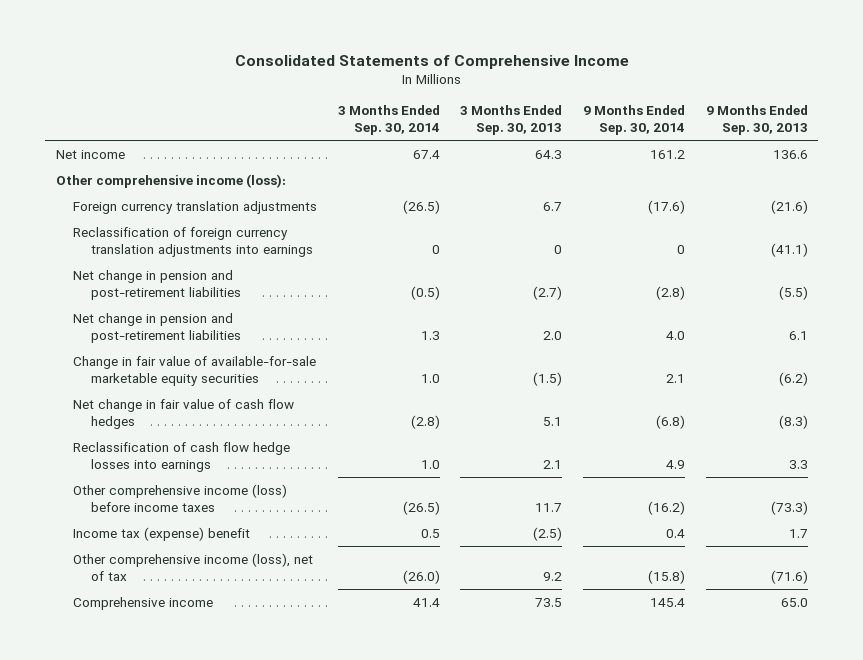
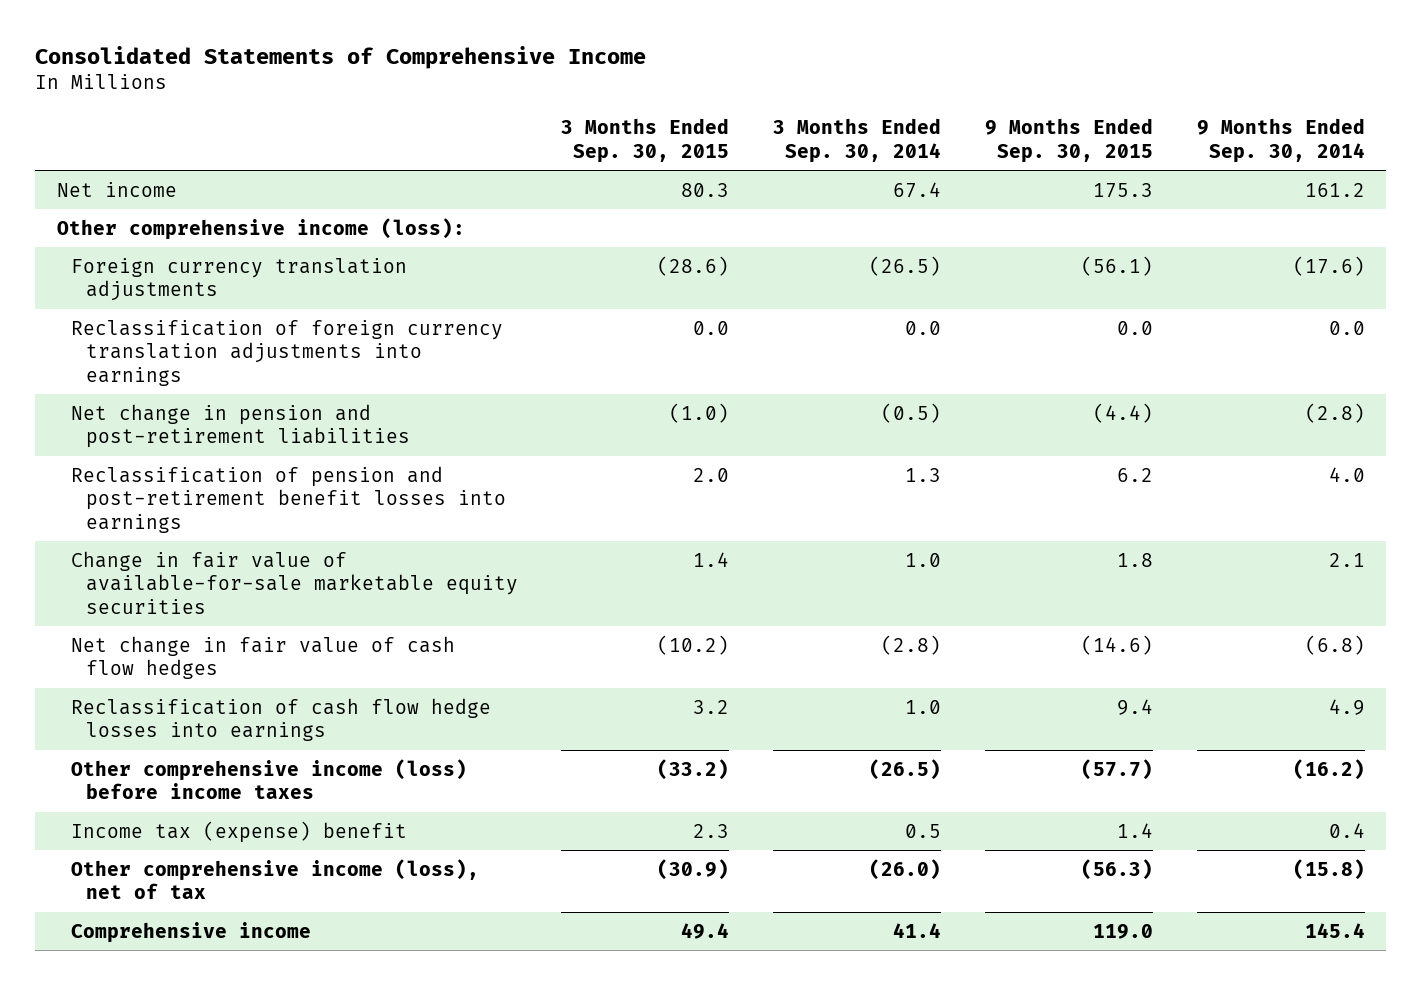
- | 3 Months Ended Sep. 30, 2014 | 3 Months Ended Sep. 30, 2013 | 9 Months Ended Sep. 30, 2014 | 9 Months Ended Sep. 30, 2013
+ | 3 Months Ended Sep. 30, 2015 | 3 Months Ended Sep. 30, 2014 | 9 Months Ended Sep. 30, 2015 | 9 Months Ended Sep. 30, 2014
- Reclassification of foreign currency translation adjustments into earnings | 0 | 0 | 0 | (41.1)
+ Reclassification of foreign currency translation adjustments into earnings | 0.0 | 0.0 | 0.0 | 0.0
- Net change in pension and post-retirement liabilities | 1.3 | 2.0 | 4.0 | 6.1
+ Reclassification of pension and post-retirement benefit losses into earnings | 2.0 | 1.3 | 6.2 | 4.0

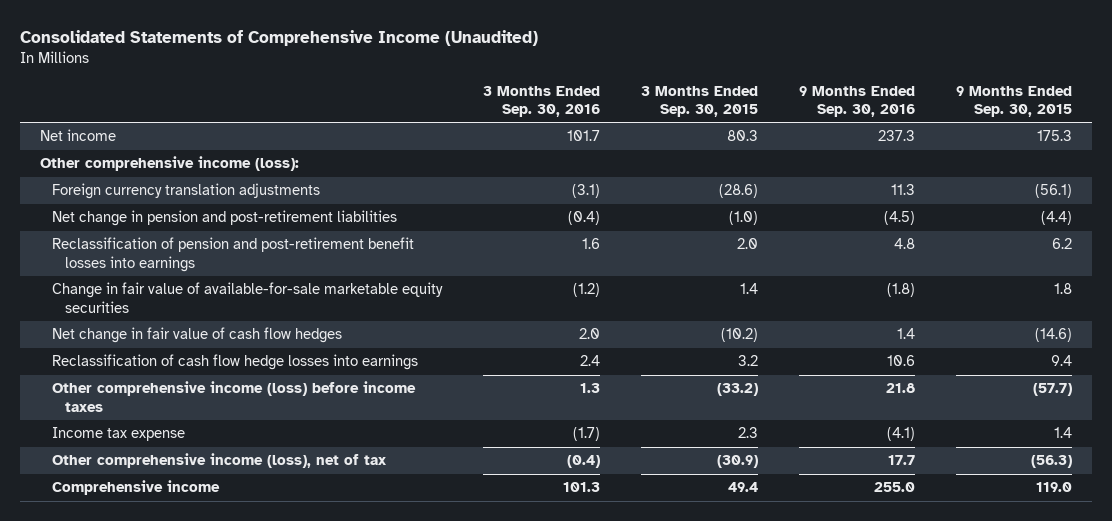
- Consolidated Statements of Comprehensive Income
+ Consolidated Statements of Comprehensive Income (Unaudited)
- | 3 Months Ended Sep. 30, 2015 | 3 Months Ended Sep. 30, 2014 | 9 Months Ended Sep. 30, 2015 | 9 Months Ended Sep. 30, 2014
+ | 3 Months Ended Sep. 30, 2016 | 3 Months Ended Sep. 30, 2015 | 9 Months Ended Sep. 30, 2016 | 9 Months Ended Sep. 30, 2015
- Reclassification of foreign currency translation adjustments into earnings | 0.0 | 0.0 | 0.0 | 0.0
- Income tax (expense) benefit | 2.3 | 0.5 | 1.4 | 0.4
+ Income tax expense | (1.7) | 2.3 | (4.1) | 1.4

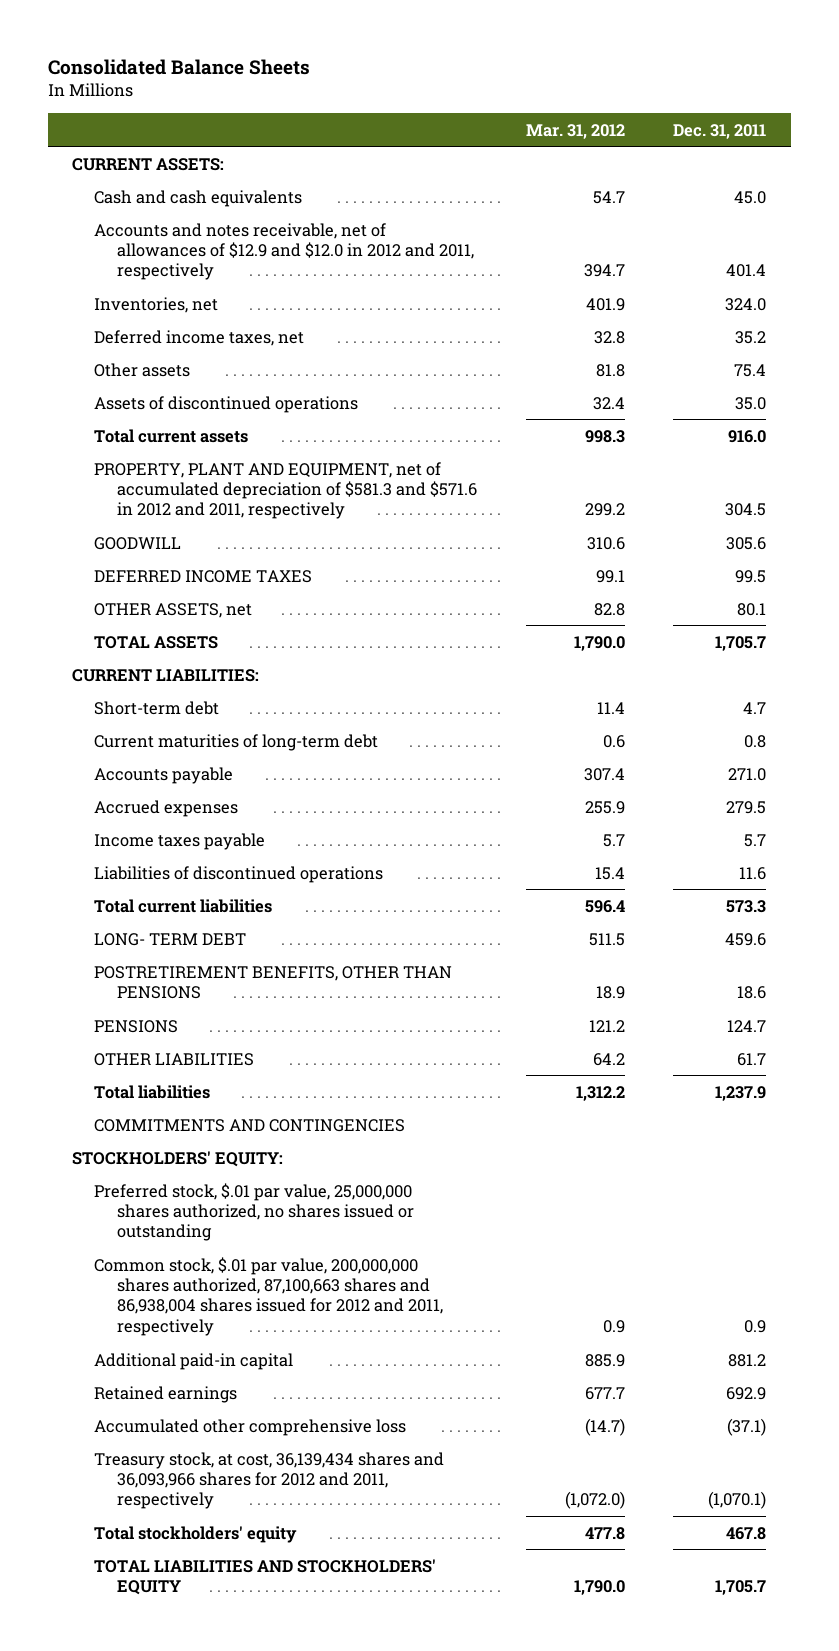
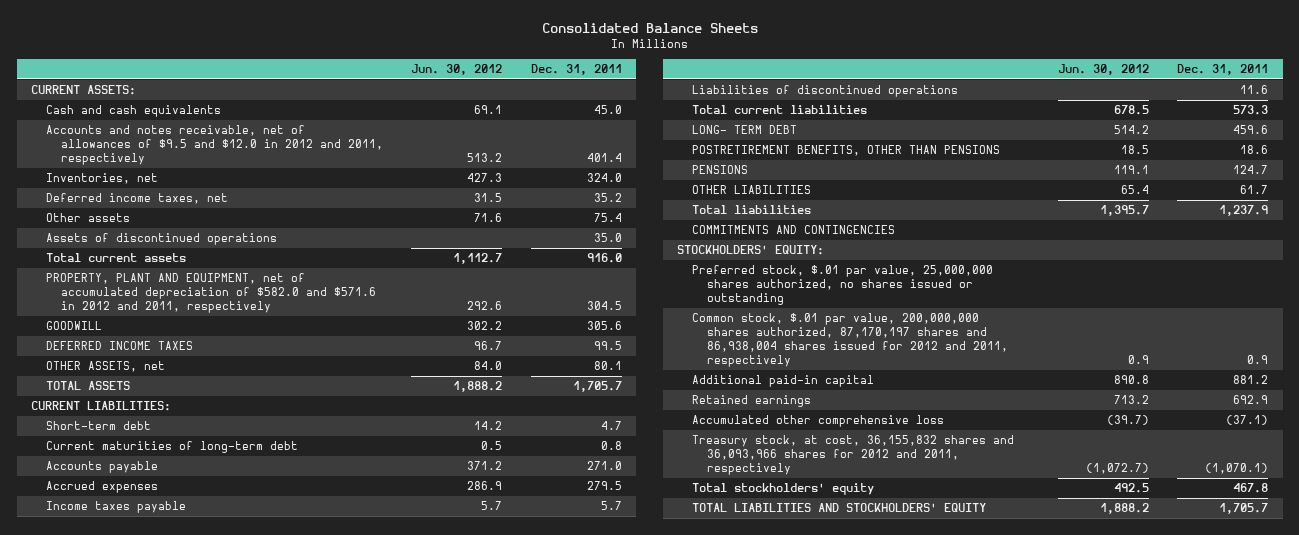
- | Mar. 31, 2012 | Dec. 31, 2011
+ | Jun. 30, 2012 | Dec. 31, 2011
- Accounts and notes receivable, net of allowances of $12.9 and $12.0 in 2012 and 2011, respectively | 394.7 | 401.4
+ Accounts and notes receivable, net of allowances of $9.5 and $12.0 in 2012 and 2011, respectively | 513.2 | 401.4
- PROPERTY, PLANT AND EQUIPMENT, net of accumulated depreciation of $581.3 and $571.6 in 2012 and 2011, respectively | 299.2 | 304.5
+ PROPERTY, PLANT AND EQUIPMENT, net of accumulated depreciation of $582.0 and $571.6 in 2012 and 2011, respectively | 292.6 | 304.5
- Common stock, $.01 par value, 200,000,000 shares authorized, 87,100,663 shares and 86,938,004 shares issued for 2012 and 2011, respectively | 0.9 | 0.9
+ Common stock, $.01 par value, 200,000,000 shares authorized, 87,170,197 shares and 86,938,004 shares issued for 2012 and 2011, respectively | 0.9 | 0.9
- Treasury stock, at cost, 36,139,434 shares and 36,093,966 shares for 2012 and 2011, respectively | (1,072.0) | (1,070.1)
+ Treasury stock, at cost, 36,155,832 shares and 36,093,966 shares for 2012 and 2011, respectively | (1,072.7) | (1,070.1)

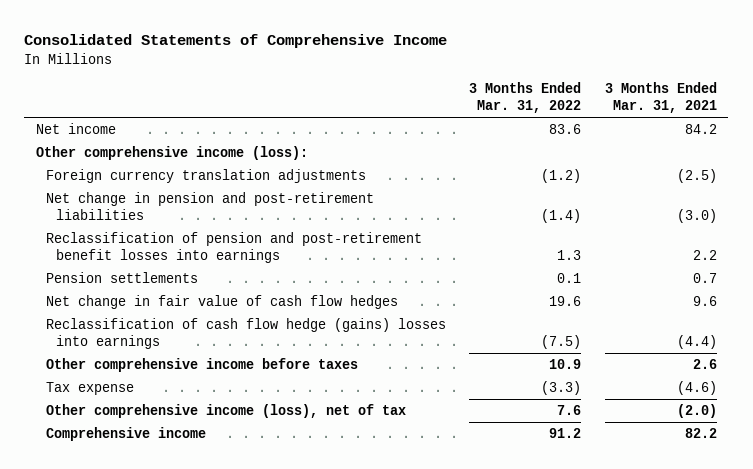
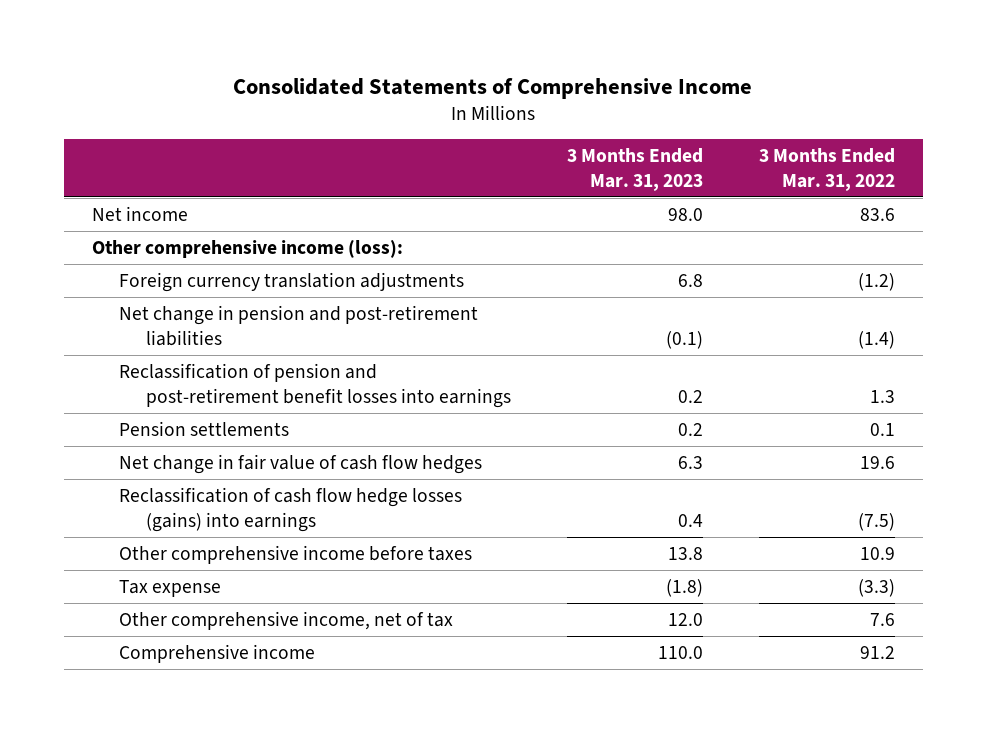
- | 3 Months Ended Mar. 31, 2022 | 3 Months Ended Mar. 31, 2021
+ | 3 Months Ended Mar. 31, 2023 | 3 Months Ended Mar. 31, 2022
- Reclassification of cash flow hedge (gains) losses into earnings | (7.5) | (4.4)
+ Reclassification of cash flow hedge losses (gains) into earnings | 0.4 | (7.5)
- Other comprehensive income (loss), net of tax | 7.6 | (2.0)
+ Other comprehensive income, net of tax | 12.0 | 7.6

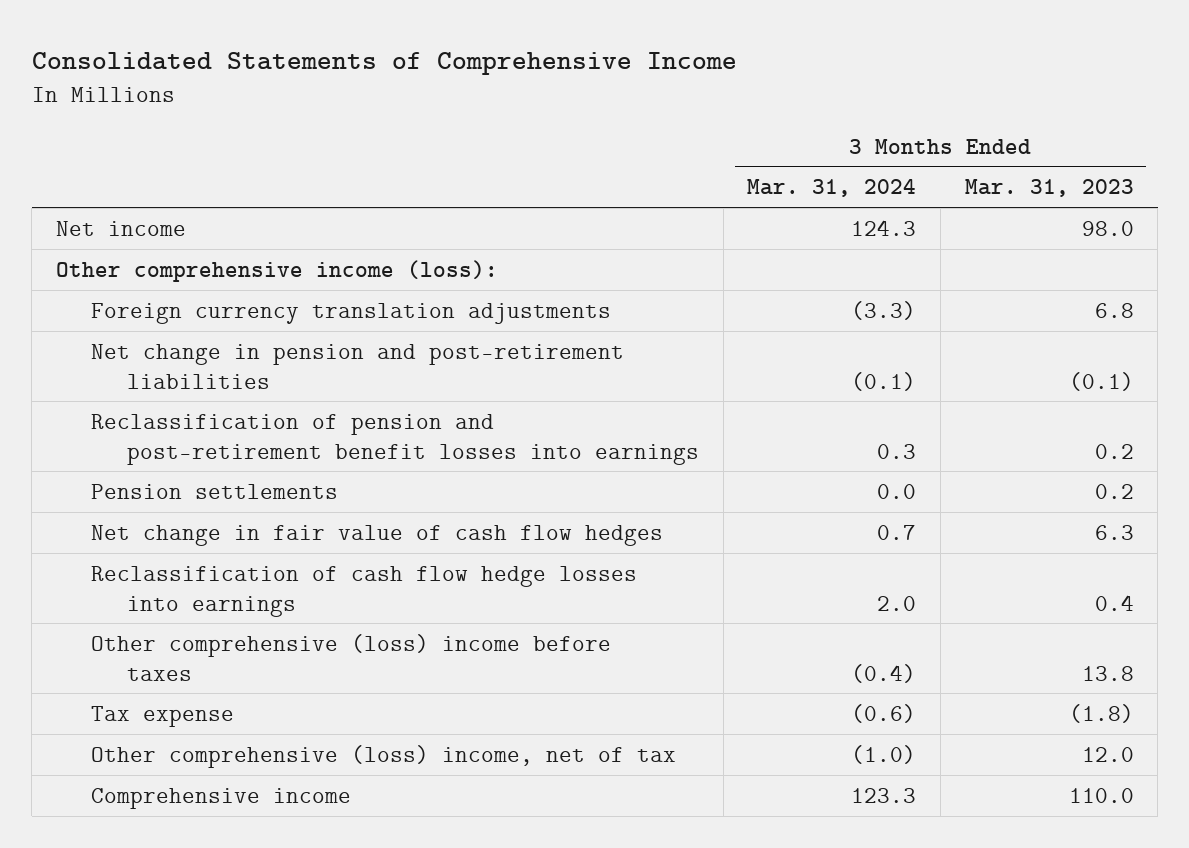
- | 3 Months Ended Mar. 31, 2023 | 3 Months Ended Mar. 31, 2022
+ | 3 Months Ended Mar. 31, 2024 | 3 Months Ended Mar. 31, 2023
- Reclassification of cash flow hedge losses (gains) into earnings | 0.4 | (7.5)
- Other comprehensive income before taxes | 13.8 | 10.9
+ Reclassification of cash flow hedge losses into earnings | 2.0 | 0.4
+ Other comprehensive (loss) income before taxes | (0.4) | 13.8
- Other comprehensive income, net of tax | 12.0 | 7.6
+ Other comprehensive (loss) income, net of tax | (1.0) | 12.0

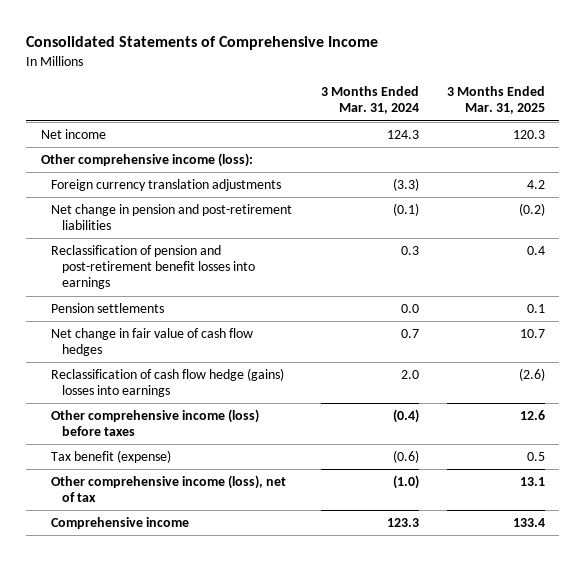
- | 3 Months Ended Mar. 31, 2024 | 3 Months Ended Mar. 31, 2023
+ | 3 Months Ended Mar. 31, 2024 | 3 Months Ended Mar. 31, 2025
- Reclassification of cash flow hedge losses into earnings | 2.0 | 0.4
- Other comprehensive (loss) income before taxes | (0.4) | 13.8
- Tax expense | (0.6) | (1.8)
- Other comprehensive (loss) income, net of tax | (1.0) | 12.0
+ Reclassification of cash flow hedge (gains) losses into earnings | 2.0 | (2.6)
+ Other comprehensive income (loss) before taxes | (0.4) | 12.6
+ Tax benefit (expense) | (0.6) | 0.5
+ Other comprehensive income (loss), net of tax | (1.0) | 13.1

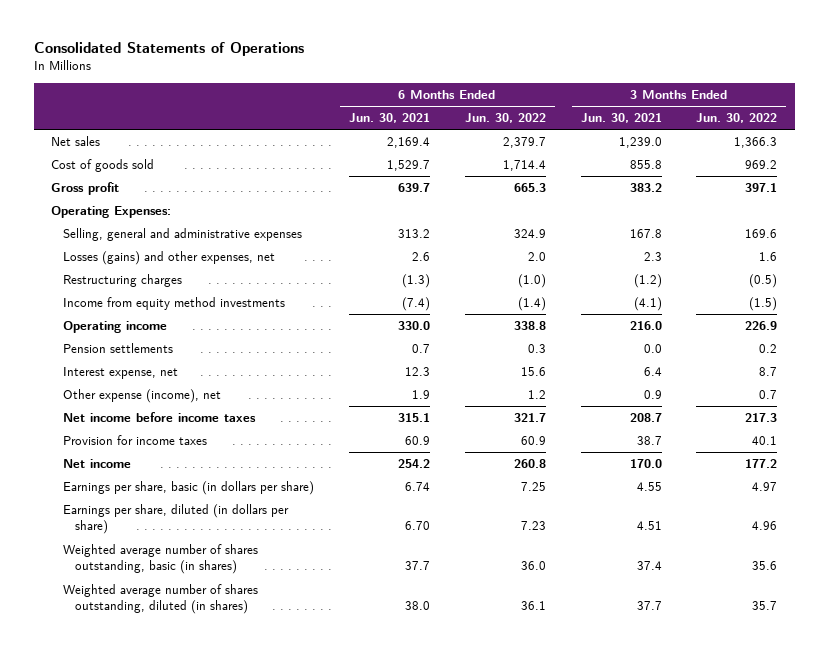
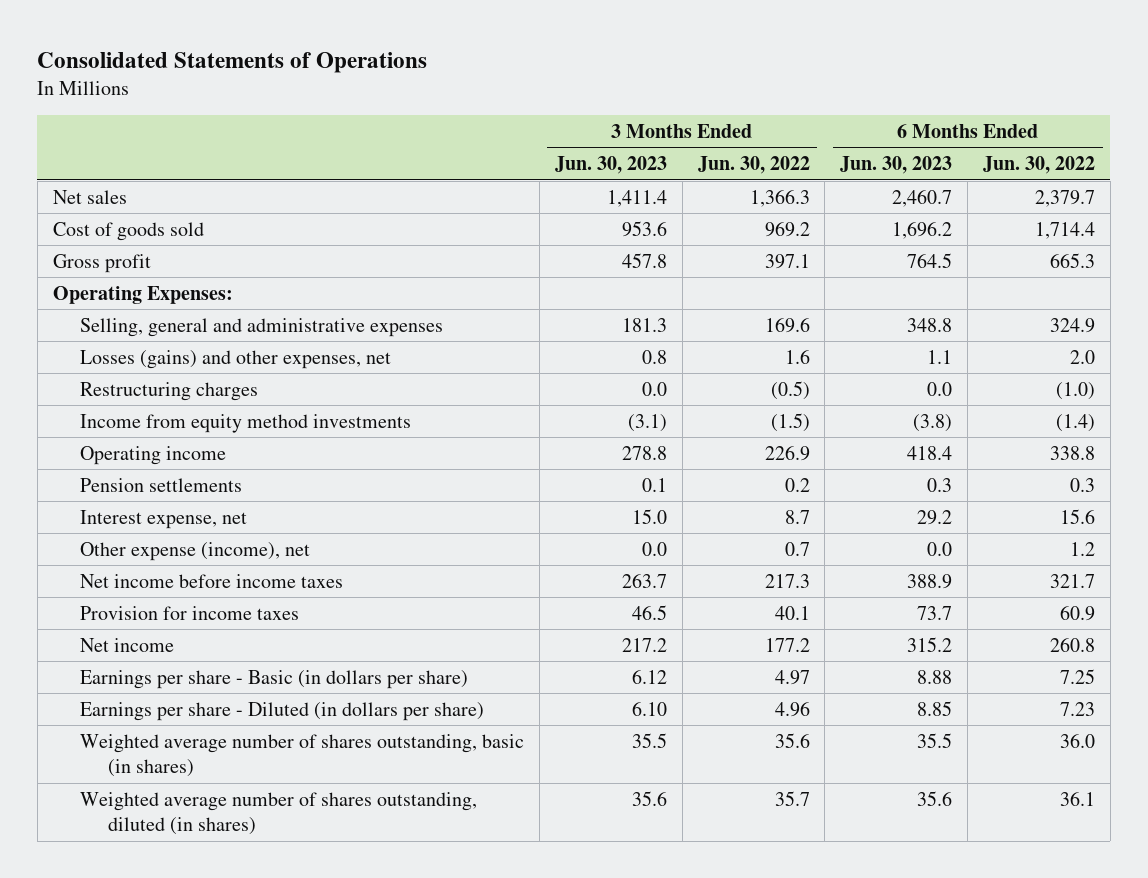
- | 6 Months Ended Jun. 30, 2021 | 6 Months Ended Jun. 30, 2022 | 3 Months Ended Jun. 30, 2021 | 3 Months Ended Jun. 30, 2022
+ | 3 Months Ended Jun. 30, 2023 | 3 Months Ended Jun. 30, 2022 | 6 Months Ended Jun. 30, 2023 | 6 Months Ended Jun. 30, 2022
- Earnings per share, basic (in dollars per share) | 6.74 | 7.25 | 4.55 | 4.97
- Earnings per share, diluted (in dollars per share) | 6.70 | 7.23 | 4.51 | 4.96
+ Earnings per share - Basic (in dollars per share) | 6.12 | 4.97 | 8.88 | 7.25
+ Earnings per share - Diluted (in dollars per share) | 6.10 | 4.96 | 8.85 | 7.23

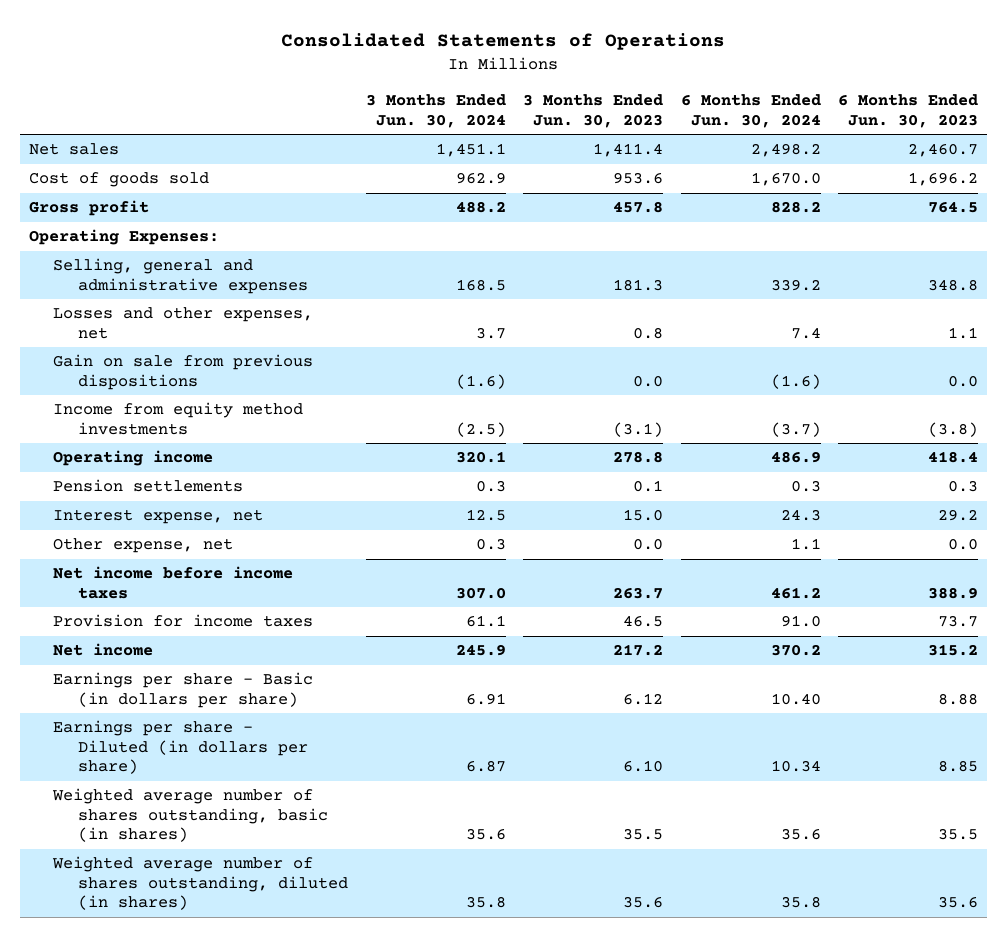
- | 3 Months Ended Jun. 30, 2023 | 3 Months Ended Jun. 30, 2022 | 6 Months Ended Jun. 30, 2023 | 6 Months Ended Jun. 30, 2022
+ | 3 Months Ended Jun. 30, 2024 | 3 Months Ended Jun. 30, 2023 | 6 Months Ended Jun. 30, 2024 | 6 Months Ended Jun. 30, 2023
- Losses (gains) and other expenses, net | 0.8 | 1.6 | 1.1 | 2.0
- Restructuring charges | 0.0 | (0.5) | 0.0 | (1.0)
+ Losses and other expenses, net | 3.7 | 0.8 | 7.4 | 1.1
+ Gain on sale from previous dispositions | (1.6) | 0.0 | (1.6) | 0.0
- Other expense (income), net | 0.0 | 0.7 | 0.0 | 1.2
+ Other expense, net | 0.3 | 0.0 | 1.1 | 0.0

